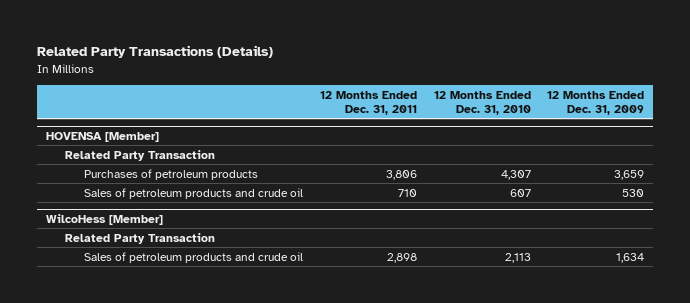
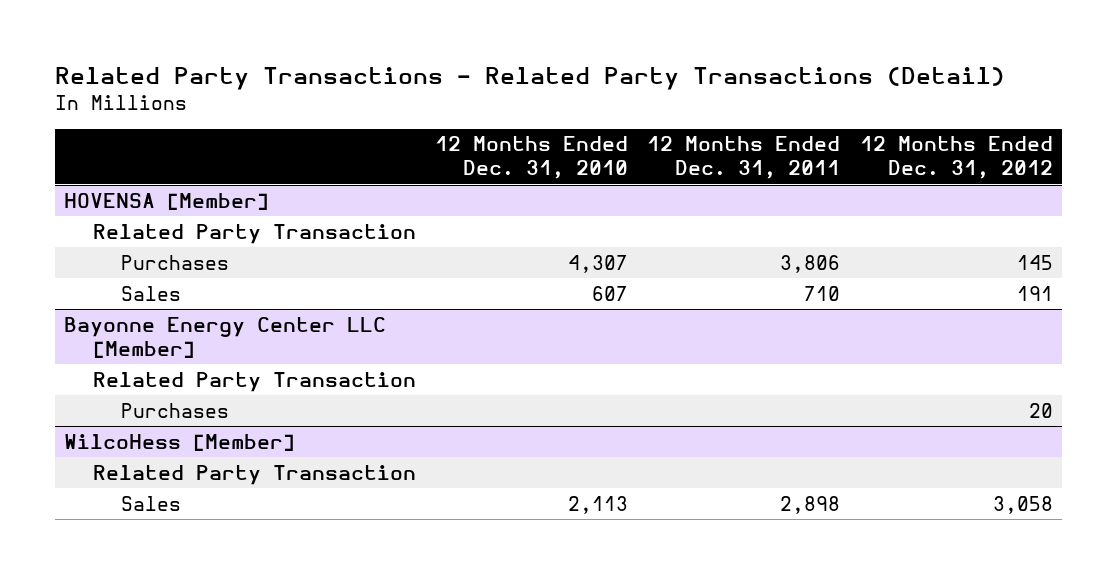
- Related Party Transactions (Details)
+ Related Party Transactions - Related Party Transactions (Detail)
- | 12 Months Ended Dec. 31, 2011 | 12 Months Ended Dec. 31, 2010 | 12 Months Ended Dec. 31, 2009
+ | 12 Months Ended Dec. 31, 2010 | 12 Months Ended Dec. 31, 2011 | 12 Months Ended Dec. 31, 2012
@ HOVENSA [Member]
- Purchases of petroleum products | 3,806 | 4,307 | 3,659
- Sales of petroleum products and crude oil | 710 | 607 | 530
+ Purchases | 4,307 | 3,806 | 145
+ Sales | 607 | 710 | 191
+ Bayonne Energy Center LLC [Member]
+ Related Party Transaction
+ Purchases | | | 20
@ WilcoHess [Member]
- Sales of petroleum products and crude oil | 2,898 | 2,113 | 1,634
+ Sales | 2,113 | 2,898 | 3,058

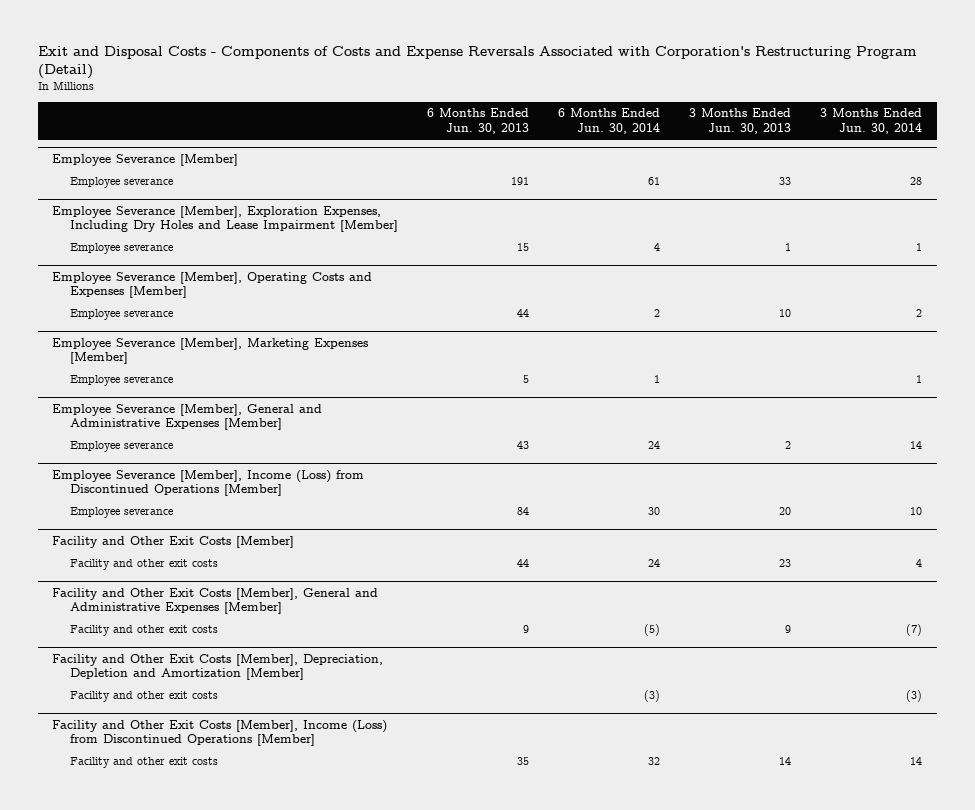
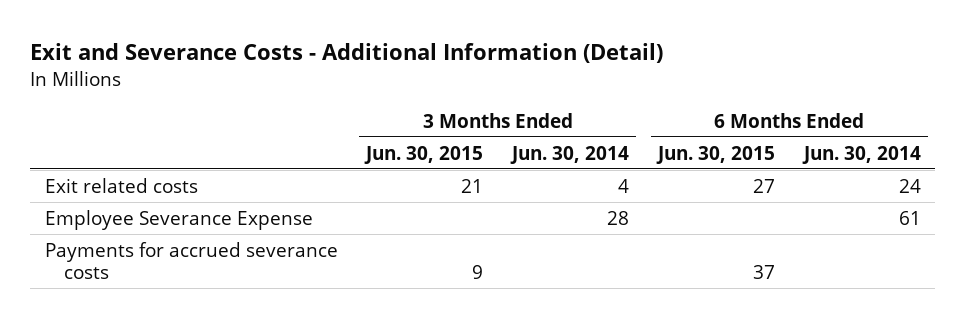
- Exit and Disposal Costs - Components of Costs and Expense Reversals Associated with Corporation's Restructuring Program (Detail)
+ Exit and Severance Costs - Additional Information (Detail)
- | 6 Months Ended Jun. 30, 2013 | 6 Months Ended Jun. 30, 2014 | 3 Months Ended Jun. 30, 2013 | 3 Months Ended Jun. 30, 2014
+ | 3 Months Ended Jun. 30, 2015 | 3 Months Ended Jun. 30, 2014 | 6 Months Ended Jun. 30, 2015 | 6 Months Ended Jun. 30, 2014
- Employee Severance [Member]
- Employee severance | 191 | 61 | 33 | 28
- Employee Severance [Member], Exploration Expenses, Including Dry Holes and Lease Impairment [Member]
- Employee severance | 15 | 4 | 1 | 1
- Employee Severance [Member], Operating Costs and Expenses [Member]
- Employee severance | 44 | 2 | 10 | 2
- Employee Severance [Member], Marketing Expenses [Member]
- Employee severance | 5 | 1 | | 1
- Employee Severance [Member], General and Administrative Expenses [Member]
- Employee severance | 43 | 24 | 2 | 14
- Employee Severance [Member], Income (Loss) from Discontinued Operations [Member]
- Employee severance | 84 | 30 | 20 | 10
- Facility and Other Exit Costs [Member]
- Facility and other exit costs | 44 | 24 | 23 | 4
- Facility and Other Exit Costs [Member], General and Administrative Expenses [Member]
- Facility and other exit costs | 9 | (5) | 9 | (7)
- Facility and Other Exit Costs [Member], Depreciation, Depletion and Amortization [Member]
- Facility and other exit costs | | (3) | | (3)
- Facility and Other Exit Costs [Member], Income (Loss) from Discontinued Operations [Member]
- Facility and other exit costs | 35 | 32 | 14 | 14
+ Exit related costs | 21 | 4 | 27 | 24
+ Employee Severance Expense | | 28 | | 61
+ Payments for accrued severance costs | 9 | | 37 |

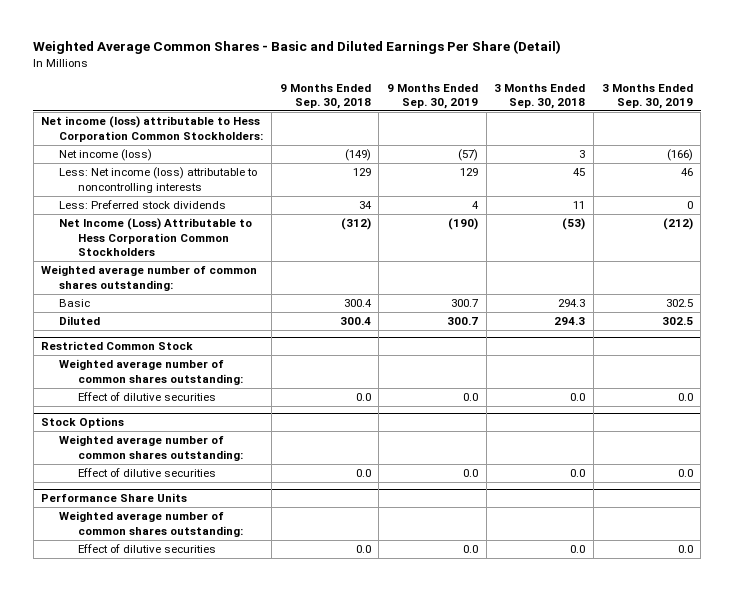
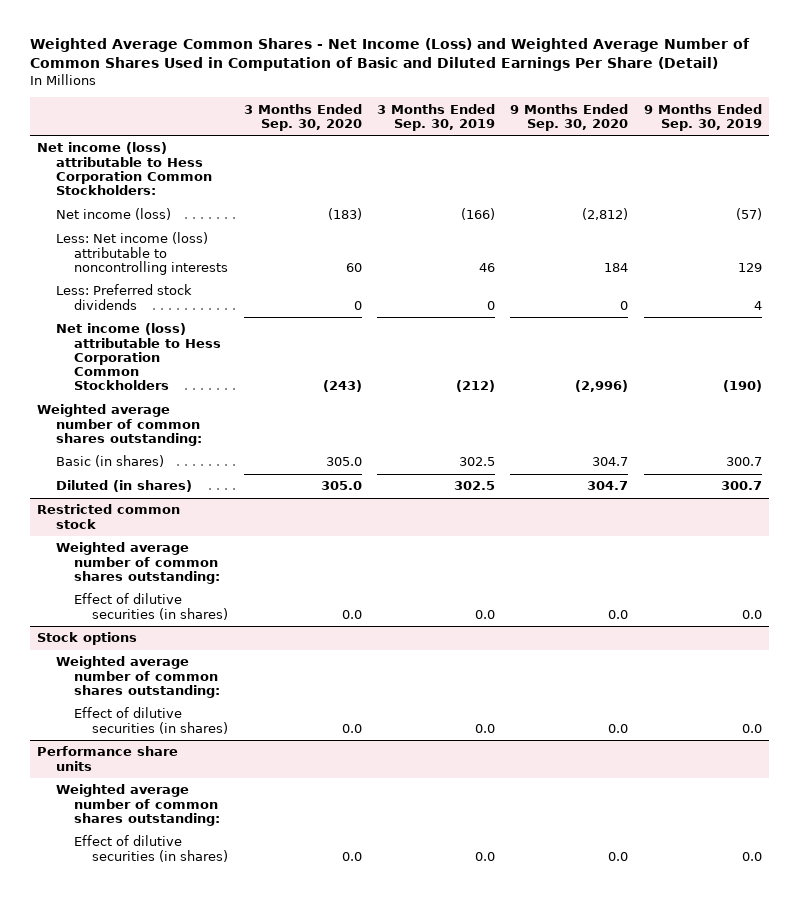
- Weighted Average Common Shares - Basic and Diluted Earnings Per Share (Detail)
+ Weighted Average Common Shares - Net Income (Loss) and Weighted Average Number of Common Shares Used in Computation of Basic and Diluted Earnings Per Share (Detail)
- | 9 Months Ended Sep. 30, 2018 | 9 Months Ended Sep. 30, 2019 | 3 Months Ended Sep. 30, 2018 | 3 Months Ended Sep. 30, 2019
+ | 3 Months Ended Sep. 30, 2020 | 3 Months Ended Sep. 30, 2019 | 9 Months Ended Sep. 30, 2020 | 9 Months Ended Sep. 30, 2019
- Net Income (Loss) Attributable to Hess Corporation Common Stockholders | (312) | (190) | (53) | (212)
+ Net income (loss) attributable to Hess Corporation Common Stockholders | (243) | (212) | (2,996) | (190)
- Basic | 300.4 | 300.7 | 294.3 | 302.5
- Diluted | 300.4 | 300.7 | 294.3 | 302.5
- Restricted Common Stock
+ Basic (in shares) | 305.0 | 302.5 | 304.7 | 300.7
+ Diluted (in shares) | 305.0 | 302.5 | 304.7 | 300.7
+ Restricted common stock
- Effect of dilutive securities | 0.0 | 0.0 | 0.0 | 0.0
- Stock Options
+ Effect of dilutive securities (in shares) | 0.0 | 0.0 | 0.0 | 0.0
+ Stock options
- Effect of dilutive securities | 0.0 | 0.0 | 0.0 | 0.0
- Performance Share Units
+ Effect of dilutive securities (in shares) | 0.0 | 0.0 | 0.0 | 0.0
+ Performance share units
- Effect of dilutive securities | 0.0 | 0.0 | 0.0 | 0.0
+ Effect of dilutive securities (in shares) | 0.0 | 0.0 | 0.0 | 0.0

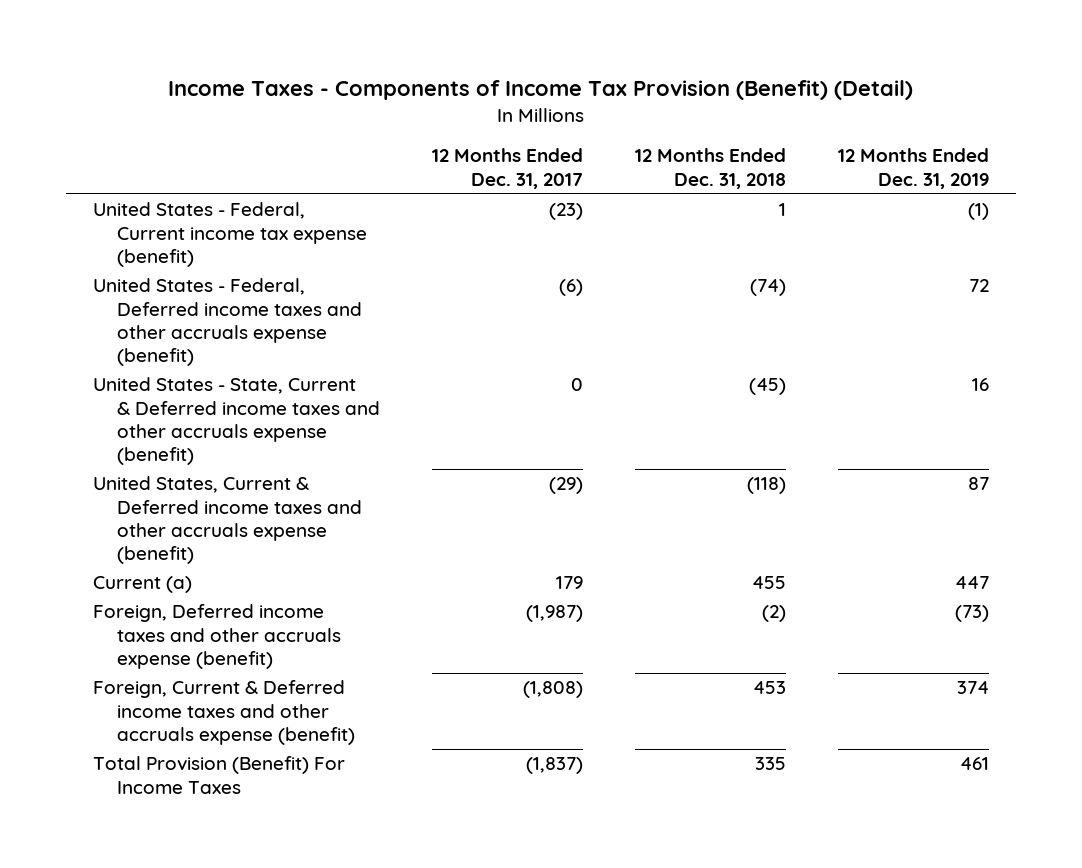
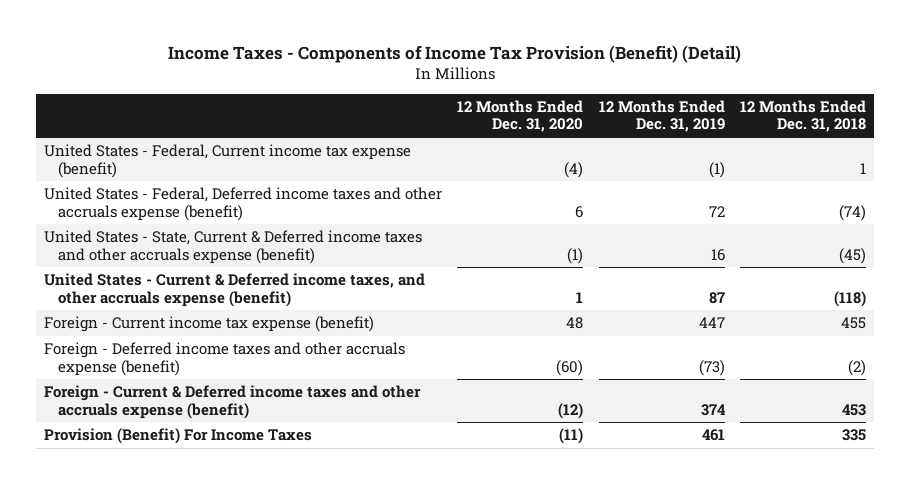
- | 12 Months Ended Dec. 31, 2017 | 12 Months Ended Dec. 31, 2018 | 12 Months Ended Dec. 31, 2019
+ | 12 Months Ended Dec. 31, 2020 | 12 Months Ended Dec. 31, 2019 | 12 Months Ended Dec. 31, 2018
- United States, Current & Deferred income taxes and other accruals expense (benefit) | (29) | (118) | 87
- Current (a) | 179 | 455 | 447
- Foreign, Deferred income taxes and other accruals expense (benefit) | (1,987) | (2) | (73)
- Foreign, Current & Deferred income taxes and other accruals expense (benefit) | (1,808) | 453 | 374
- Total Provision (Benefit) For Income Taxes | (1,837) | 335 | 461
+ United States - Current & Deferred income taxes, and other accruals expense (benefit) | 1 | 87 | (118)
+ Foreign - Current income tax expense (benefit) | 48 | 447 | 455
+ Foreign - Deferred income taxes and other accruals expense (benefit) | (60) | (73) | (2)
+ Foreign - Current & Deferred income taxes and other accruals expense (benefit) | (12) | 374 | 453
+ Provision (Benefit) For Income Taxes | (11) | 461 | 335

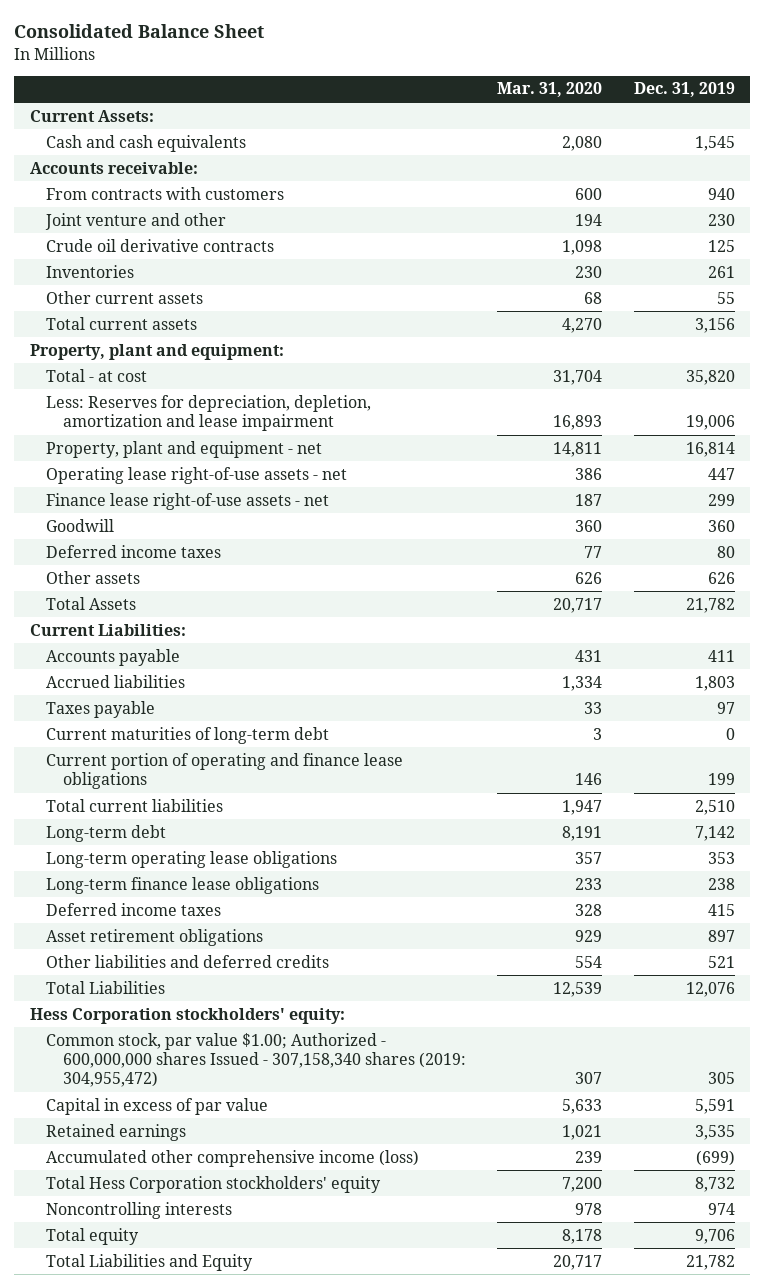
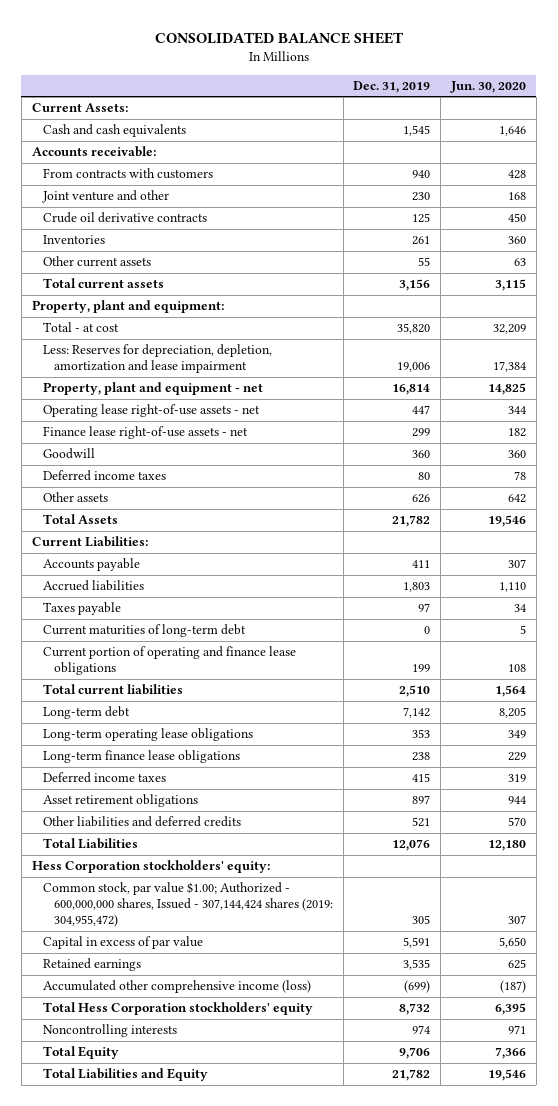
- Consolidated Balance Sheet
+ CONSOLIDATED BALANCE SHEET
- | Mar. 31, 2020 | Dec. 31, 2019
+ | Dec. 31, 2019 | Jun. 30, 2020
- Common stock, par value $1.00; Authorized - 600,000,000 shares Issued - 307,158,340 shares (2019: 304,955,472) | 307 | 305
+ Common stock, par value $1.00; Authorized - 600,000,000 shares, Issued - 307,144,424 shares (2019: 304,955,472) | 305 | 307
- Total equity | 8,178 | 9,706
+ Total Equity | 9,706 | 7,366

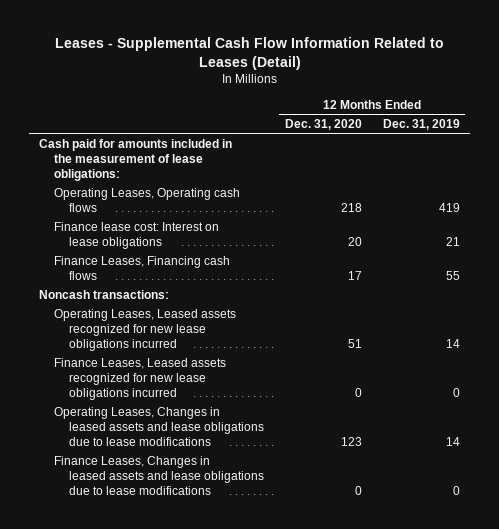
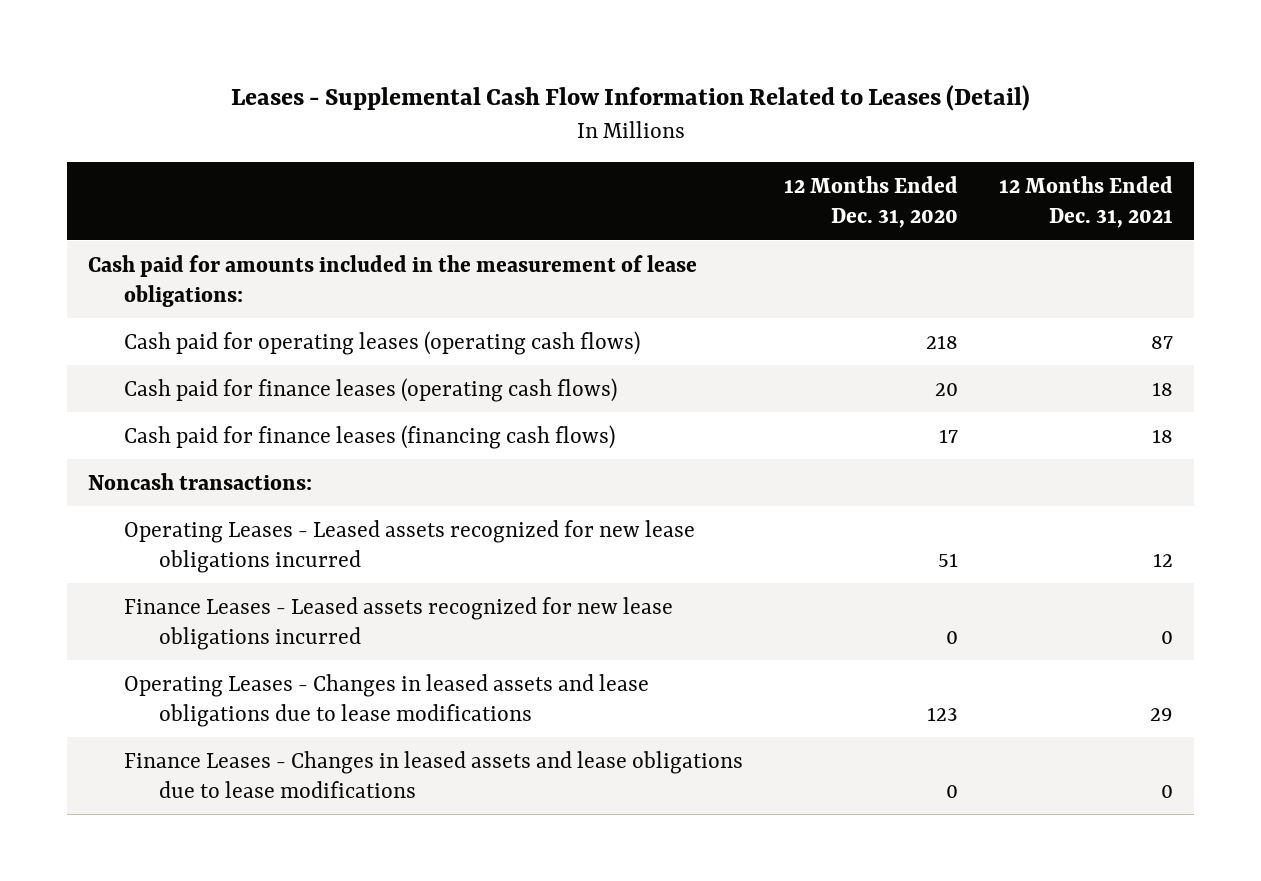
- | 12 Months Ended Dec. 31, 2020 | 12 Months Ended Dec. 31, 2019
+ | 12 Months Ended Dec. 31, 2020 | 12 Months Ended Dec. 31, 2021
- Operating Leases, Operating cash flows | 218 | 419
- Finance lease cost: Interest on lease obligations | 20 | 21
- Finance Leases, Financing cash flows | 17 | 55
+ Cash paid for operating leases (operating cash flows) | 218 | 87
+ Cash paid for finance leases (operating cash flows) | 20 | 18
+ Cash paid for finance leases (financing cash flows) | 17 | 18
- Operating Leases, Leased assets recognized for new lease obligations incurred | 51 | 14
- Finance Leases, Leased assets recognized for new lease obligations incurred | 0 | 0
- Operating Leases, Changes in leased assets and lease obligations due to lease modifications | 123 | 14
- Finance Leases, Changes in leased assets and lease obligations due to lease modifications | 0 | 0
+ Operating Leases - Leased assets recognized for new lease obligations incurred | 51 | 12
+ Finance Leases - Leased assets recognized for new lease obligations incurred | 0 | 0
+ Operating Leases - Changes in leased assets and lease obligations due to lease modifications | 123 | 29
+ Finance Leases - Changes in leased assets and lease obligations due to lease modifications | 0 | 0

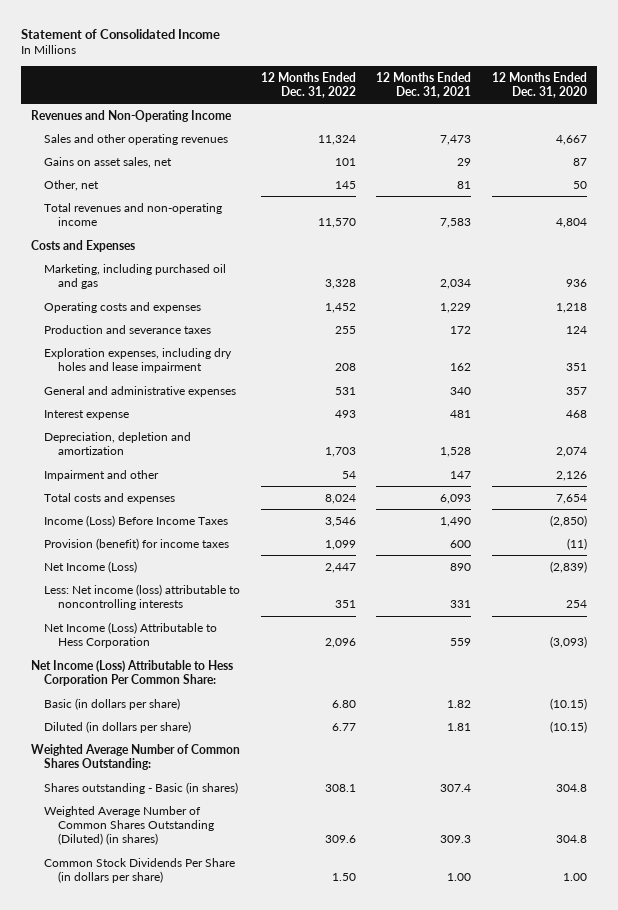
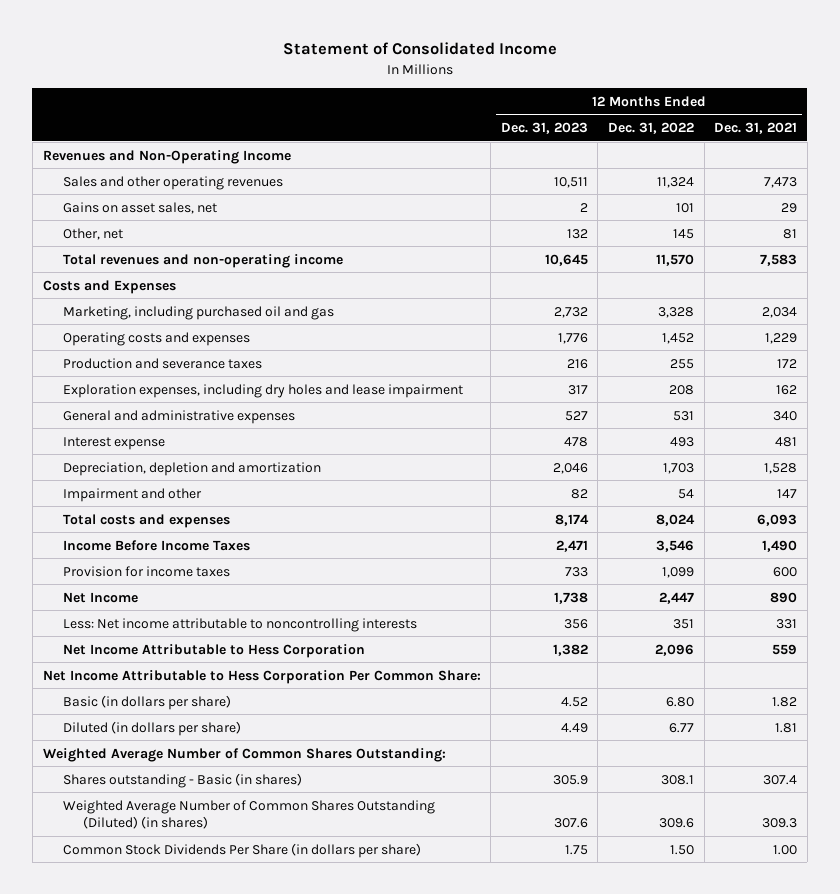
- | 12 Months Ended Dec. 31, 2022 | 12 Months Ended Dec. 31, 2021 | 12 Months Ended Dec. 31, 2020
+ | 12 Months Ended Dec. 31, 2023 | 12 Months Ended Dec. 31, 2022 | 12 Months Ended Dec. 31, 2021
- Income (Loss) Before Income Taxes | 3,546 | 1,490 | (2,850)
- Provision (benefit) for income taxes | 1,099 | 600 | (11)
- Net Income (Loss) | 2,447 | 890 | (2,839)
- Less: Net income (loss) attributable to noncontrolling interests | 351 | 331 | 254
- Net Income (Loss) Attributable to Hess Corporation | 2,096 | 559 | (3,093)
- Net Income (Loss) Attributable to Hess Corporation Per Common Share:
+ Income Before Income Taxes | 2,471 | 3,546 | 1,490
+ Provision for income taxes | 733 | 1,099 | 600
+ Net Income | 1,738 | 2,447 | 890
+ Less: Net income attributable to noncontrolling interests | 356 | 351 | 331
+ Net Income Attributable to Hess Corporation | 1,382 | 2,096 | 559
+ Net Income Attributable to Hess Corporation Per Common Share:

